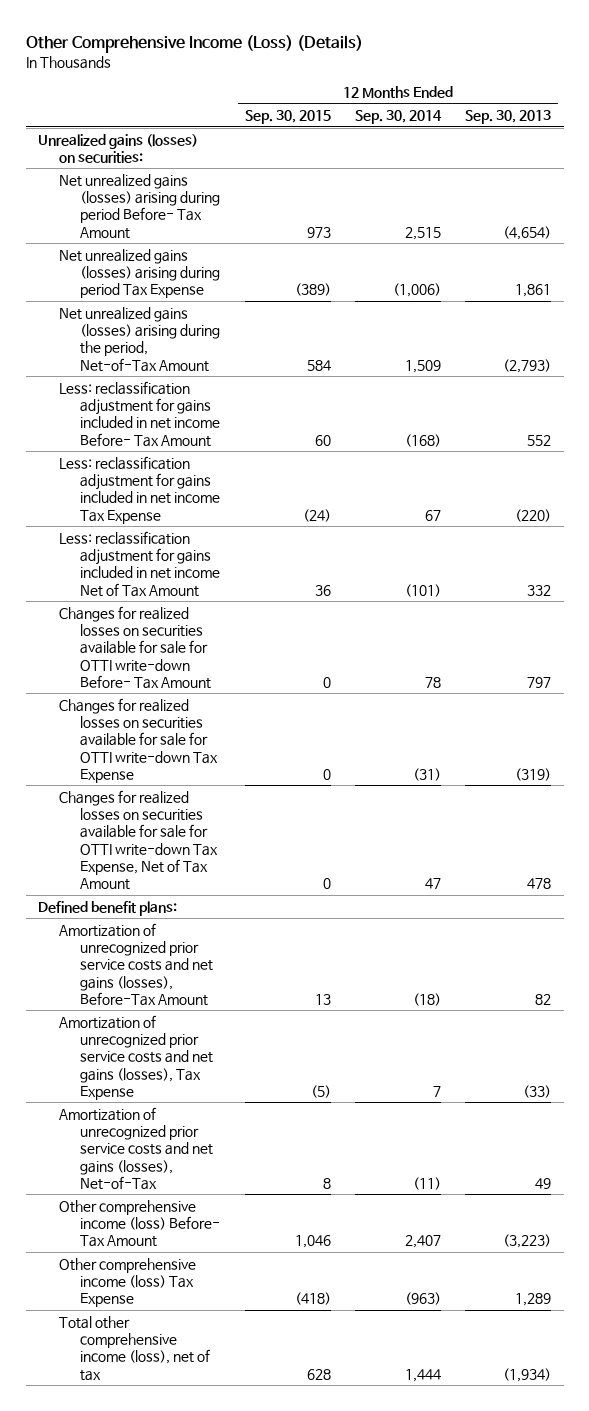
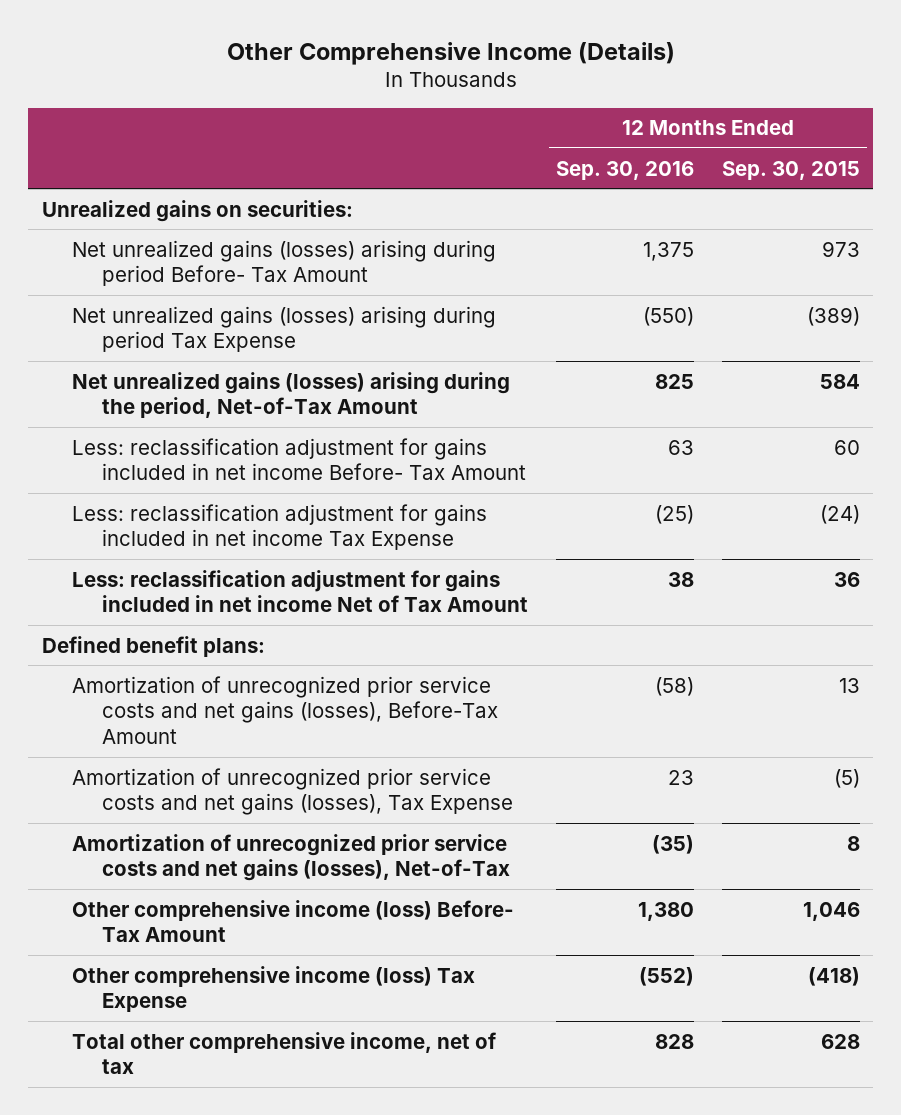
- Other Comprehensive Income (Loss) (Details)
+ Other Comprehensive Income (Details)
- | 12 Months Ended Sep. 30, 2015 | 12 Months Ended Sep. 30, 2014 | 12 Months Ended Sep. 30, 2013
+ | 12 Months Ended Sep. 30, 2016 | 12 Months Ended Sep. 30, 2015
- Unrealized gains (losses) on securities:
+ Unrealized gains on securities:
- Changes for realized losses on securities available for sale for OTTI write-down Before- Tax Amount | 0 | 78 | 797
- Changes for realized losses on securities available for sale for OTTI write-down Tax Expense | 0 | (31) | (319)
- Changes for realized losses on securities available for sale for OTTI write-down Tax Expense, Net of Tax Amount | 0 | 47 | 478
- Total other comprehensive income (loss), net of tax | 628 | 1,444 | (1,934)
+ Total other comprehensive income, net of tax | 828 | 628

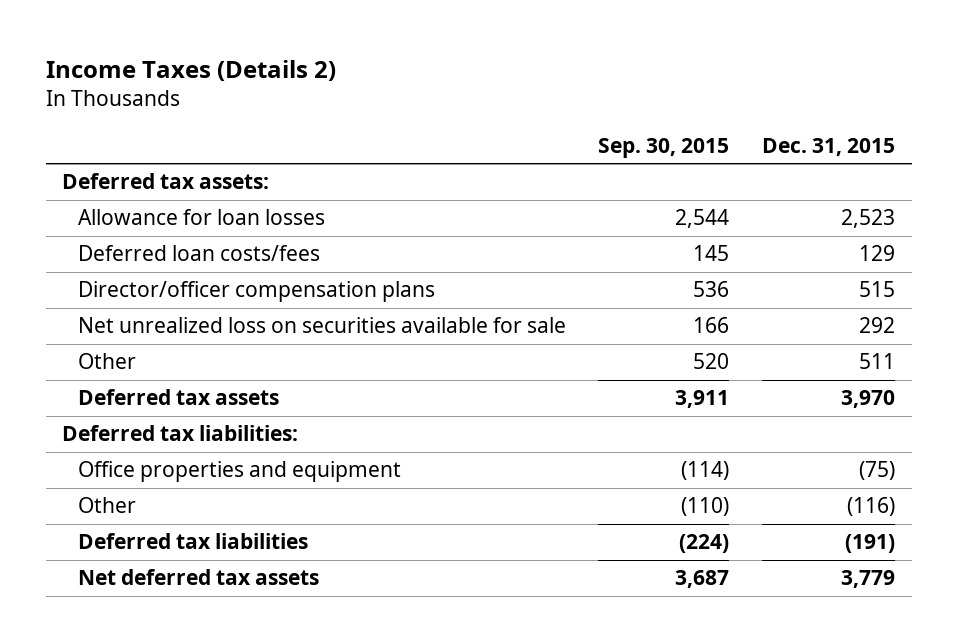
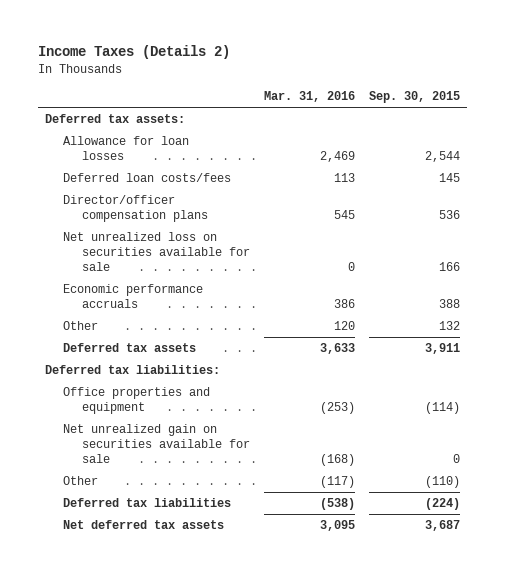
- | Sep. 30, 2015 | Dec. 31, 2015
+ | Mar. 31, 2016 | Sep. 30, 2015
- Other | 520 | 511
+ Economic performance accruals | 386 | 388
+ Other | 120 | 132
+ Net unrealized gain on securities available for sale | (168) | 0

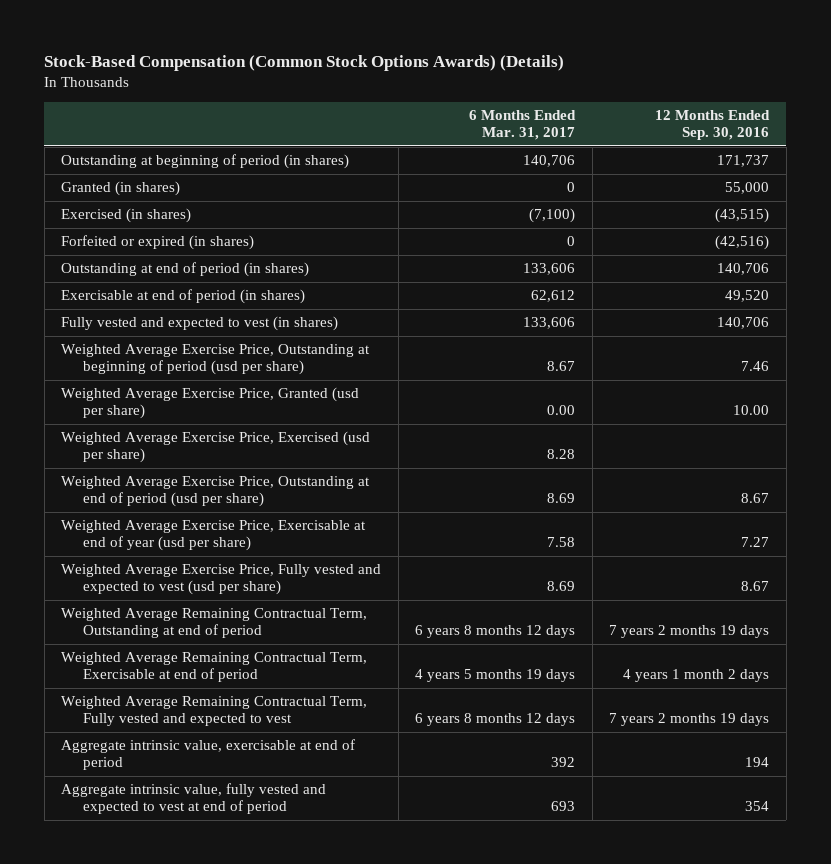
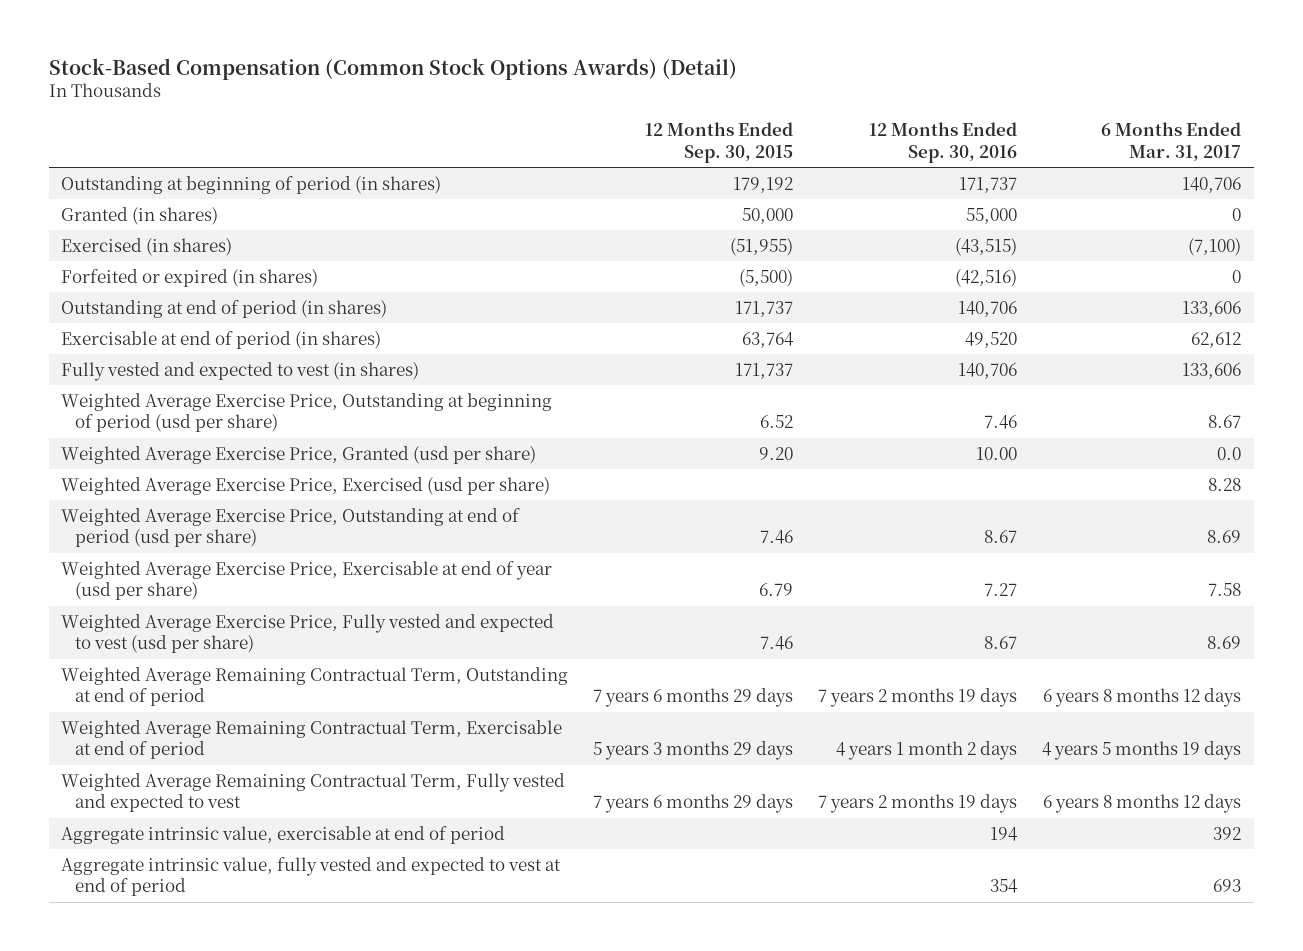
- Stock-Based Compensation (Common Stock Options Awards) (Details)
+ Stock-Based Compensation (Common Stock Options Awards) (Detail)
- | 6 Months Ended Mar. 31, 2017 | 12 Months Ended Sep. 30, 2016
+ | 12 Months Ended Sep. 30, 2015 | 12 Months Ended Sep. 30, 2016 | 6 Months Ended Mar. 31, 2017
- Weighted Average Exercise Price, Granted (usd per share) | 0.00 | 10.00
+ Weighted Average Exercise Price, Granted (usd per share) | 9.20 | 10.00 | 0.0

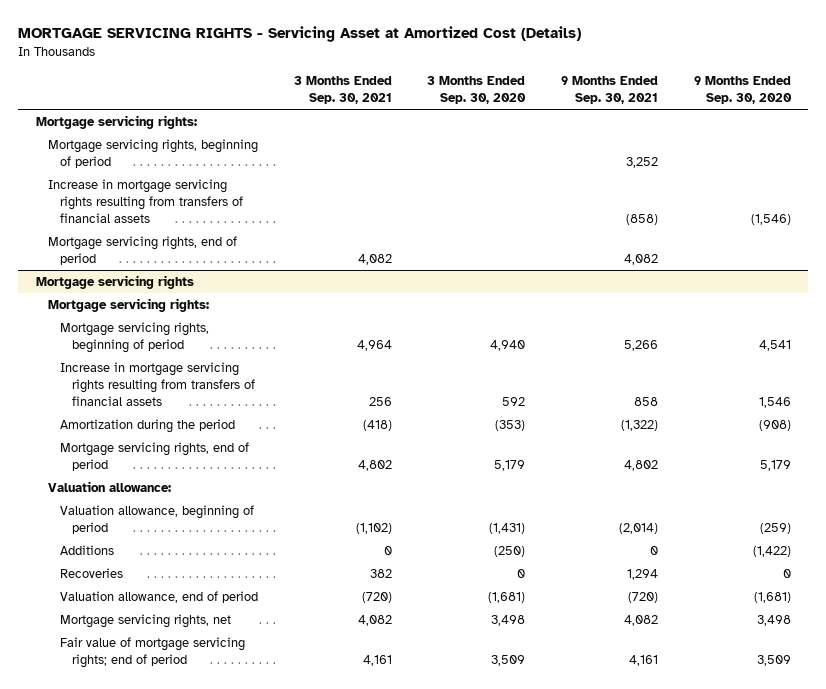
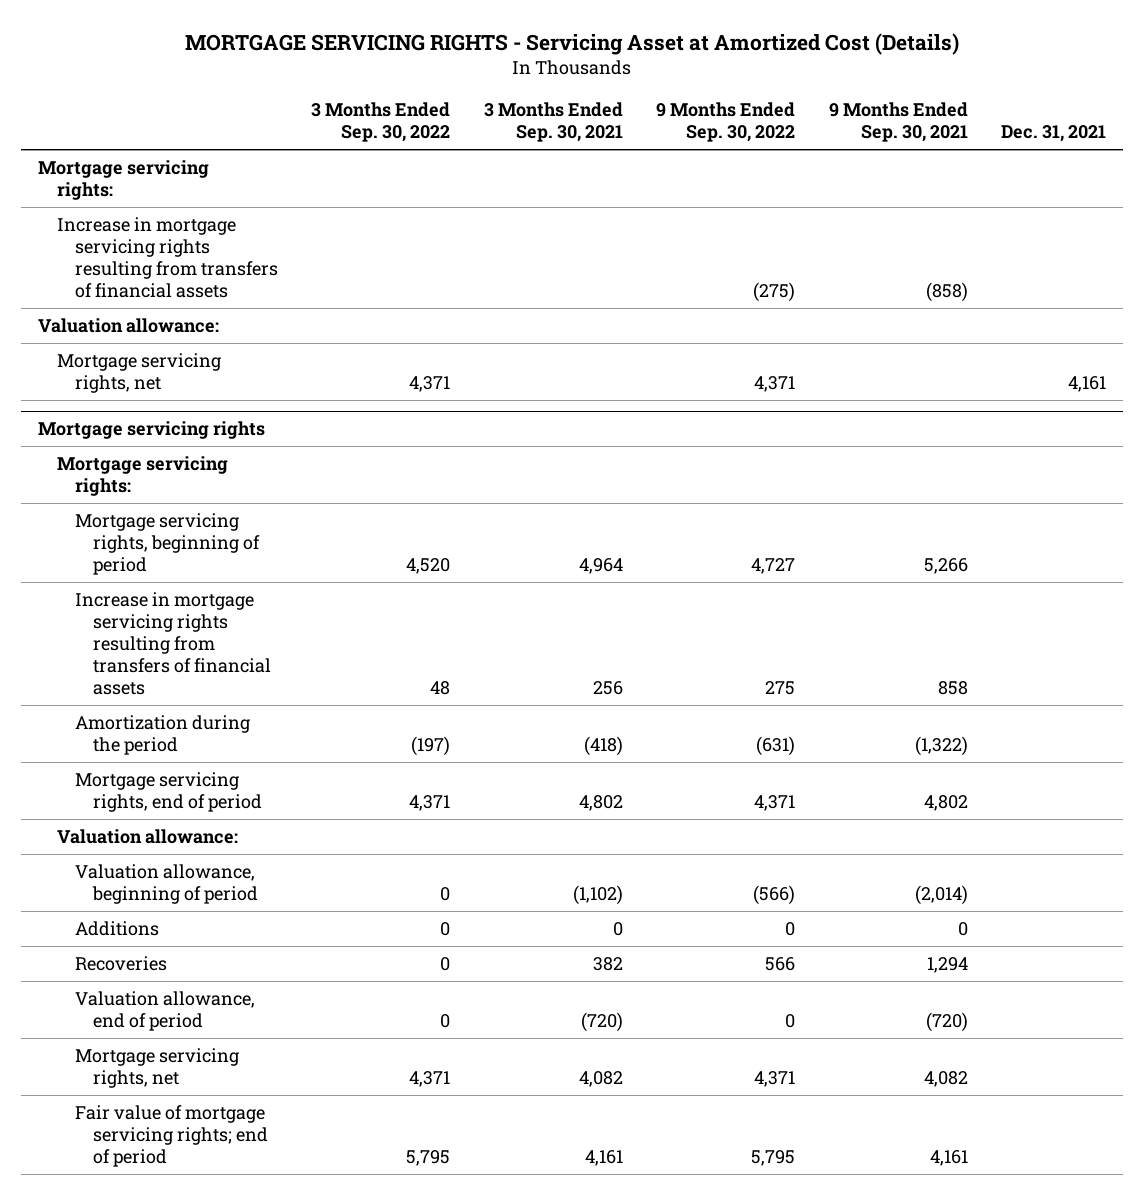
- | 3 Months Ended Sep. 30, 2021 | 3 Months Ended Sep. 30, 2020 | 9 Months Ended Sep. 30, 2021 | 9 Months Ended Sep. 30, 2020
+ | 3 Months Ended Sep. 30, 2022 | 3 Months Ended Sep. 30, 2021 | 9 Months Ended Sep. 30, 2022 | 9 Months Ended Sep. 30, 2021 | Dec. 31, 2021
- Mortgage servicing rights, beginning of period | | | 3,252 |
- Mortgage servicing rights, end of period | 4,082 | | 4,082 |
+ Valuation allowance:
+ Mortgage servicing rights, net | 4,371 | | 4,371 | | 4,161

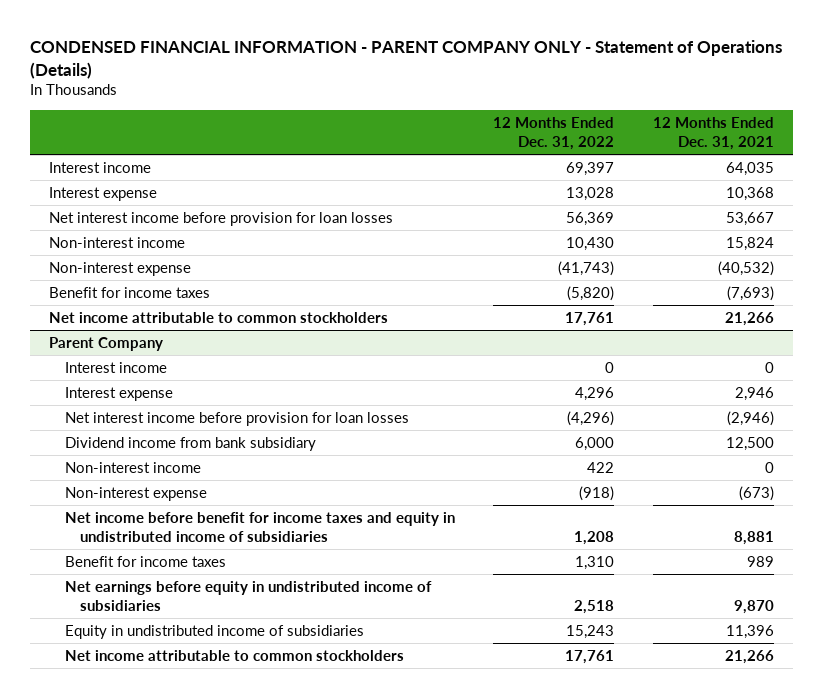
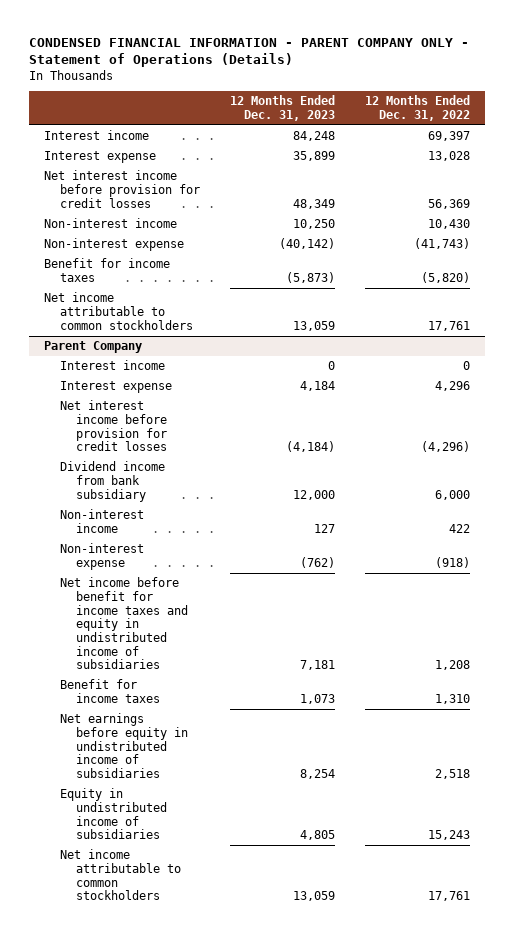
- | 12 Months Ended Dec. 31, 2022 | 12 Months Ended Dec. 31, 2021
+ | 12 Months Ended Dec. 31, 2023 | 12 Months Ended Dec. 31, 2022
- Net interest income before provision for loan losses | 56,369 | 53,667
+ Net interest income before provision for credit losses | 48,349 | 56,369
@ Parent Company
- Net interest income before provision for loan losses | (4,296) | (2,946)
+ Net interest income before provision for credit losses | (4,184) | (4,296)

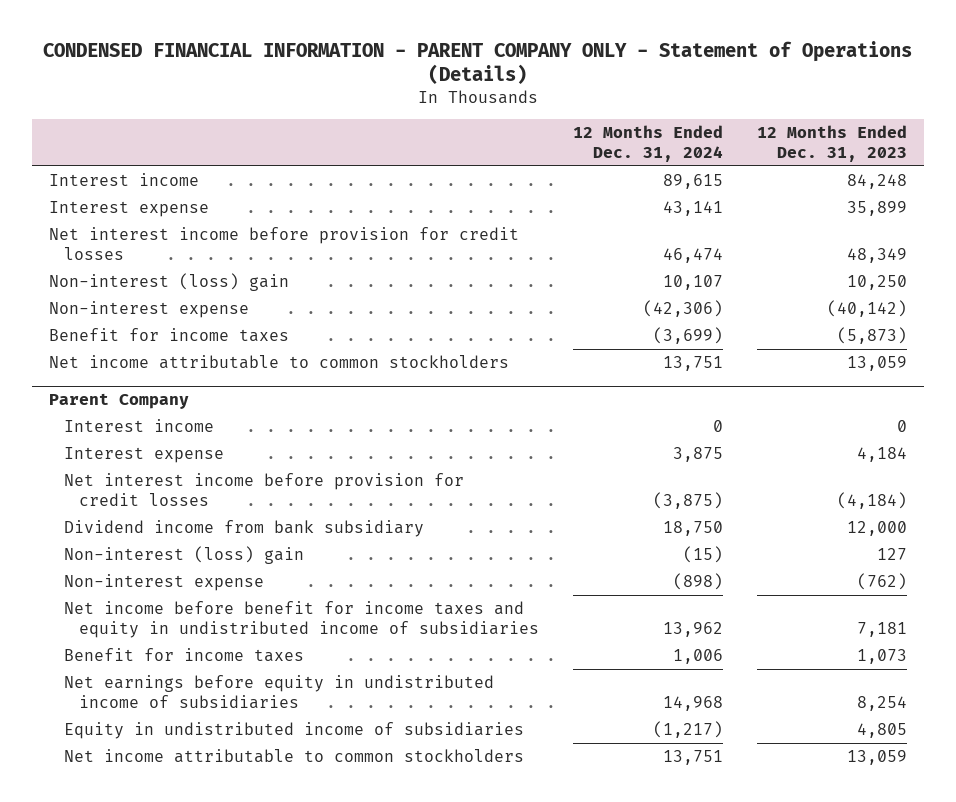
- | 12 Months Ended Dec. 31, 2023 | 12 Months Ended Dec. 31, 2022
+ | 12 Months Ended Dec. 31, 2024 | 12 Months Ended Dec. 31, 2023
- Non-interest income | 10,250 | 10,430
+ Non-interest (loss) gain | 10,107 | 10,250
@ Parent Company
- Non-interest income | 127 | 422
+ Non-interest (loss) gain | (15) | 127

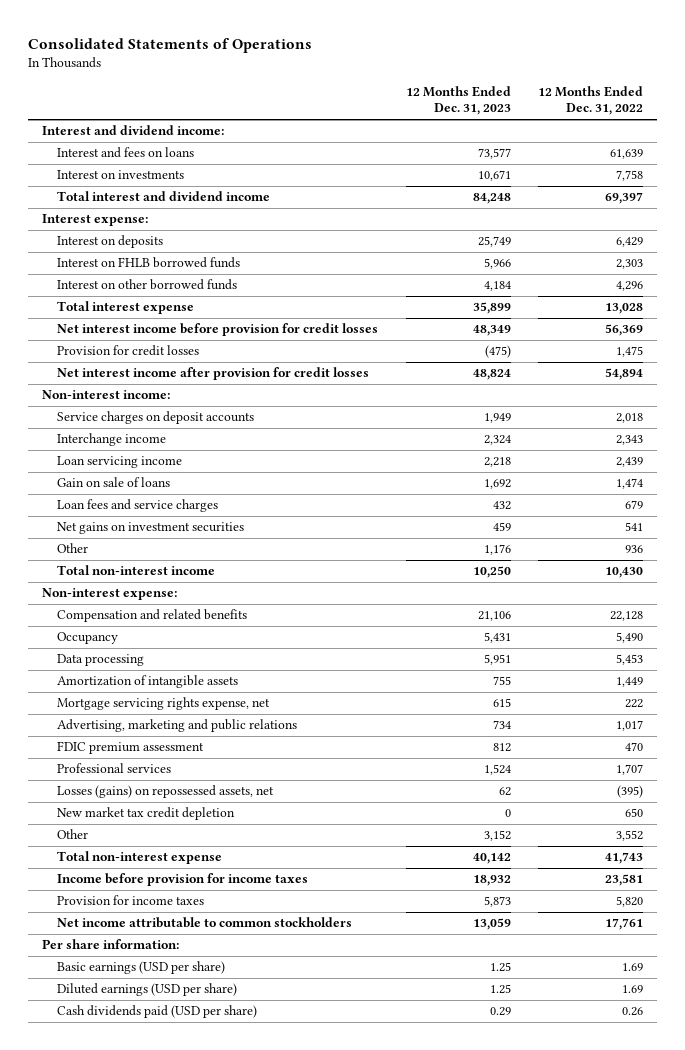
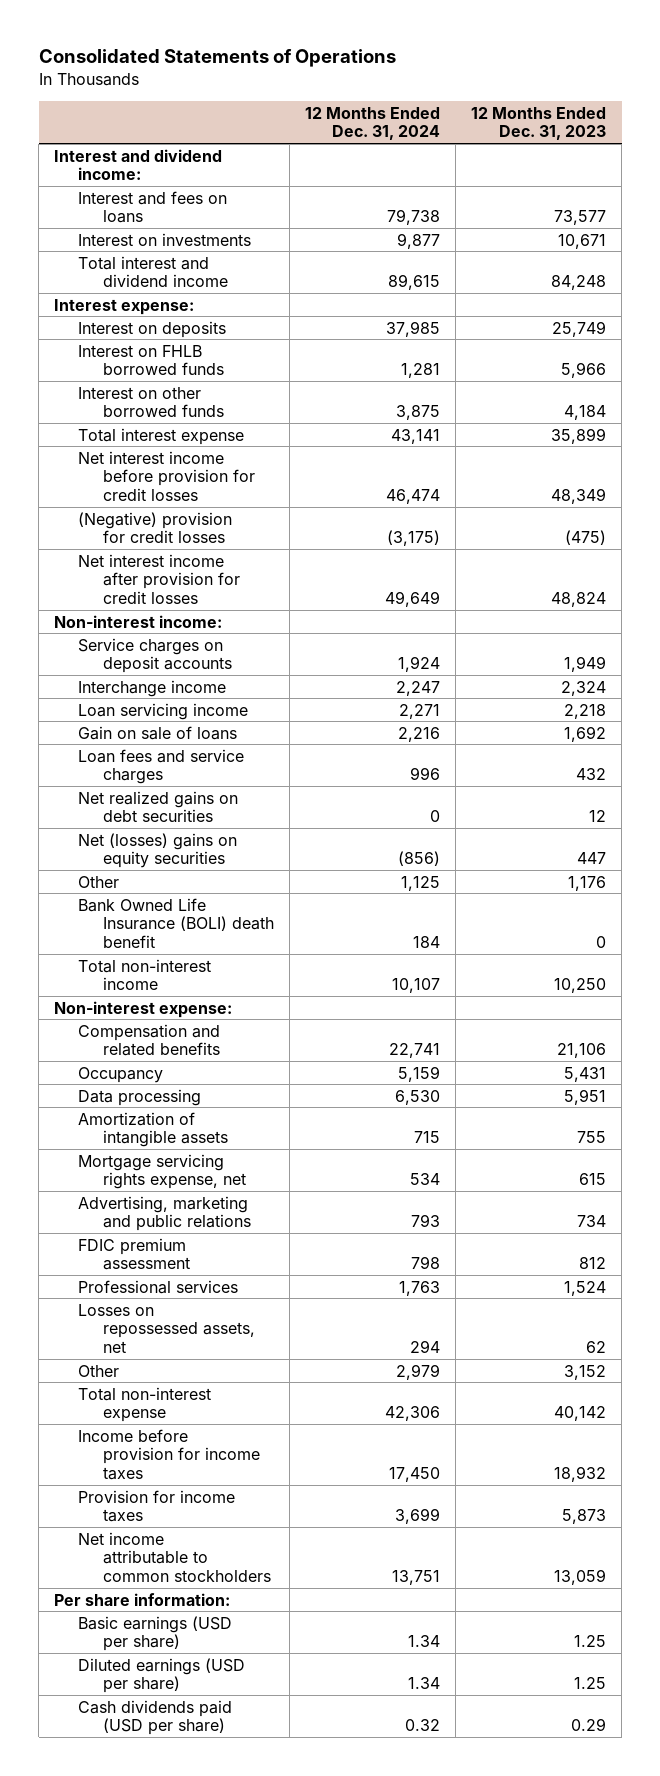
- | 12 Months Ended Dec. 31, 2023 | 12 Months Ended Dec. 31, 2022
+ | 12 Months Ended Dec. 31, 2024 | 12 Months Ended Dec. 31, 2023
- Provision for credit losses | (475) | 1,475
+ (Negative) provision for credit losses | (3,175) | (475)
- Net gains on investment securities | 459 | 541
+ Net realized gains on debt securities | 0 | 12
+ Net (losses) gains on equity securities | (856) | 447
+ Bank Owned Life Insurance (BOLI) death benefit | 184 | 0
- Losses (gains) on repossessed assets, net | 62 | (395)
- New market tax credit depletion | 0 | 650
+ Losses on repossessed assets, net | 294 | 62

